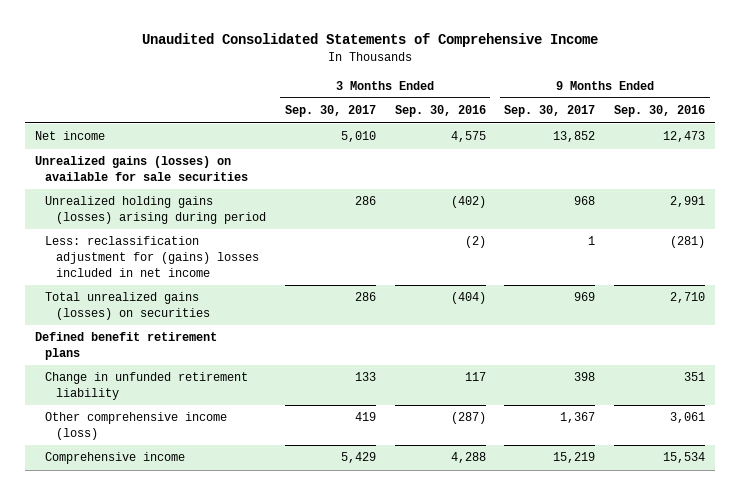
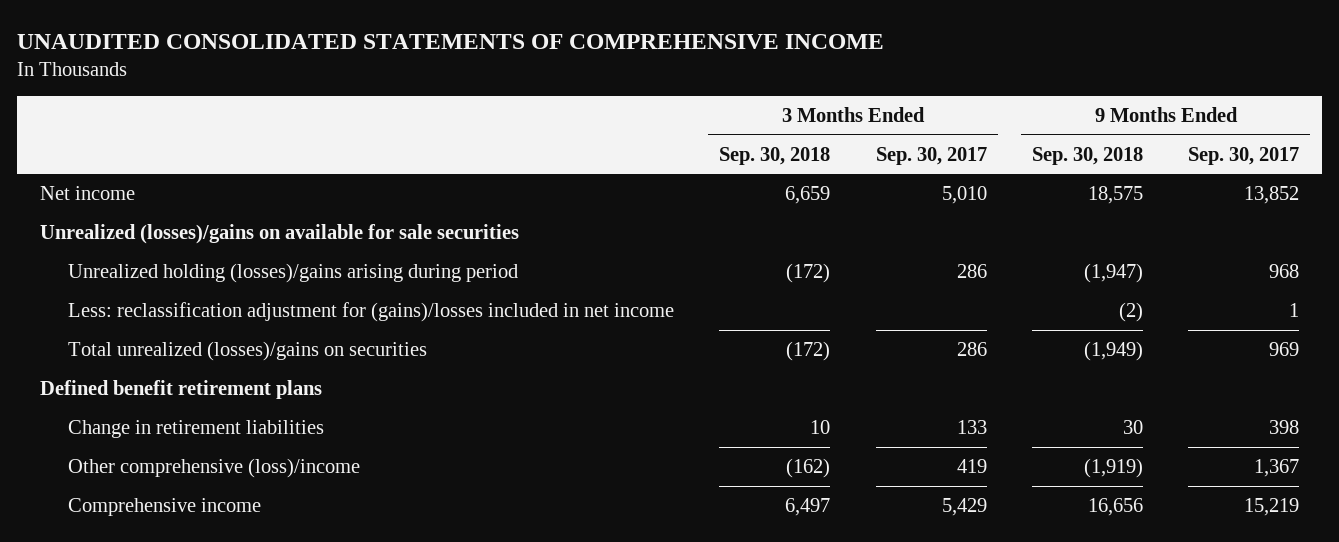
- Unaudited Consolidated Statements of Comprehensive Income
+ UNAUDITED CONSOLIDATED STATEMENTS OF COMPREHENSIVE INCOME
- | 3 Months Ended Sep. 30, 2017 | 3 Months Ended Sep. 30, 2016 | 9 Months Ended Sep. 30, 2017 | 9 Months Ended Sep. 30, 2016
+ | 3 Months Ended Sep. 30, 2018 | 3 Months Ended Sep. 30, 2017 | 9 Months Ended Sep. 30, 2018 | 9 Months Ended Sep. 30, 2017
- Unrealized gains (losses) on available for sale securities
- Unrealized holding gains (losses) arising during period | 286 | (402) | 968 | 2,991
- Less: reclassification adjustment for (gains) losses included in net income | | (2) | 1 | (281)
- Total unrealized gains (losses) on securities | 286 | (404) | 969 | 2,710
+ Unrealized (losses)/gains on available for sale securities
+ Unrealized holding (losses)/gains arising during period | (172) | 286 | (1,947) | 968
+ Less: reclassification adjustment for (gains)/losses included in net income | | | (2) | 1
+ Total unrealized (losses)/gains on securities | (172) | 286 | (1,949) | 969
- Change in unfunded retirement liability | 133 | 117 | 398 | 351
- Other comprehensive income (loss) | 419 | (287) | 1,367 | 3,061
+ Change in retirement liabilities | 10 | 133 | 30 | 398
+ Other comprehensive (loss)/income | (162) | 419 | (1,919) | 1,367

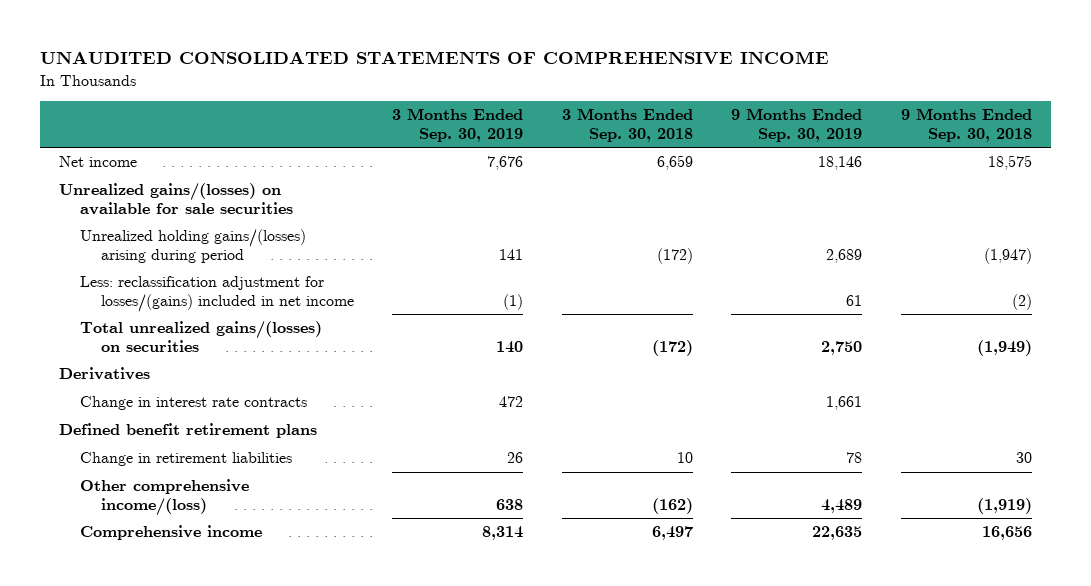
- | 3 Months Ended Sep. 30, 2018 | 3 Months Ended Sep. 30, 2017 | 9 Months Ended Sep. 30, 2018 | 9 Months Ended Sep. 30, 2017
+ | 3 Months Ended Sep. 30, 2019 | 3 Months Ended Sep. 30, 2018 | 9 Months Ended Sep. 30, 2019 | 9 Months Ended Sep. 30, 2018
- Unrealized (losses)/gains on available for sale securities
- Unrealized holding (losses)/gains arising during period | (172) | 286 | (1,947) | 968
- Less: reclassification adjustment for (gains)/losses included in net income | | | (2) | 1
- Total unrealized (losses)/gains on securities | (172) | 286 | (1,949) | 969
+ Unrealized gains/(losses) on available for sale securities
+ Unrealized holding gains/(losses) arising during period | 141 | (172) | 2,689 | (1,947)
+ Less: reclassification adjustment for losses/(gains) included in net income | (1) | | 61 | (2)
+ Total unrealized gains/(losses) on securities | 140 | (172) | 2,750 | (1,949)
+ Derivatives
+ Change in interest rate contracts | 472 | | 1,661 |
- Other comprehensive (loss)/income | (162) | 419 | (1,919) | 1,367
+ Other comprehensive income/(loss) | 638 | (162) | 4,489 | (1,919)

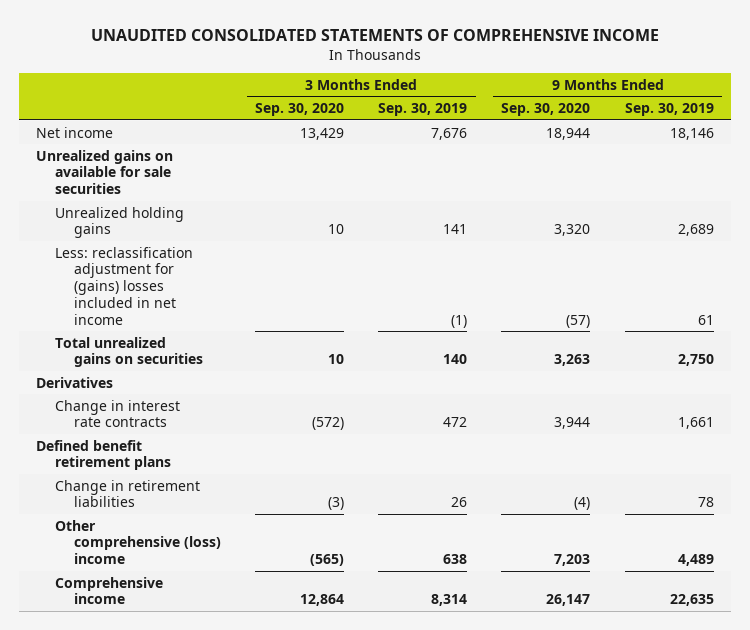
- | 3 Months Ended Sep. 30, 2019 | 3 Months Ended Sep. 30, 2018 | 9 Months Ended Sep. 30, 2019 | 9 Months Ended Sep. 30, 2018
+ | 3 Months Ended Sep. 30, 2020 | 3 Months Ended Sep. 30, 2019 | 9 Months Ended Sep. 30, 2020 | 9 Months Ended Sep. 30, 2019
- Unrealized gains/(losses) on available for sale securities
- Unrealized holding gains/(losses) arising during period | 141 | (172) | 2,689 | (1,947)
- Less: reclassification adjustment for losses/(gains) included in net income | (1) | | 61 | (2)
- Total unrealized gains/(losses) on securities | 140 | (172) | 2,750 | (1,949)
+ Unrealized gains on available for sale securities
+ Unrealized holding gains | 10 | 141 | 3,320 | 2,689
+ Less: reclassification adjustment for (gains) losses included in net income | | (1) | (57) | 61
+ Total unrealized gains on securities | 10 | 140 | 3,263 | 2,750
- Other comprehensive income/(loss) | 638 | (162) | 4,489 | (1,919)
+ Other comprehensive (loss) income | (565) | 638 | 7,203 | 4,489

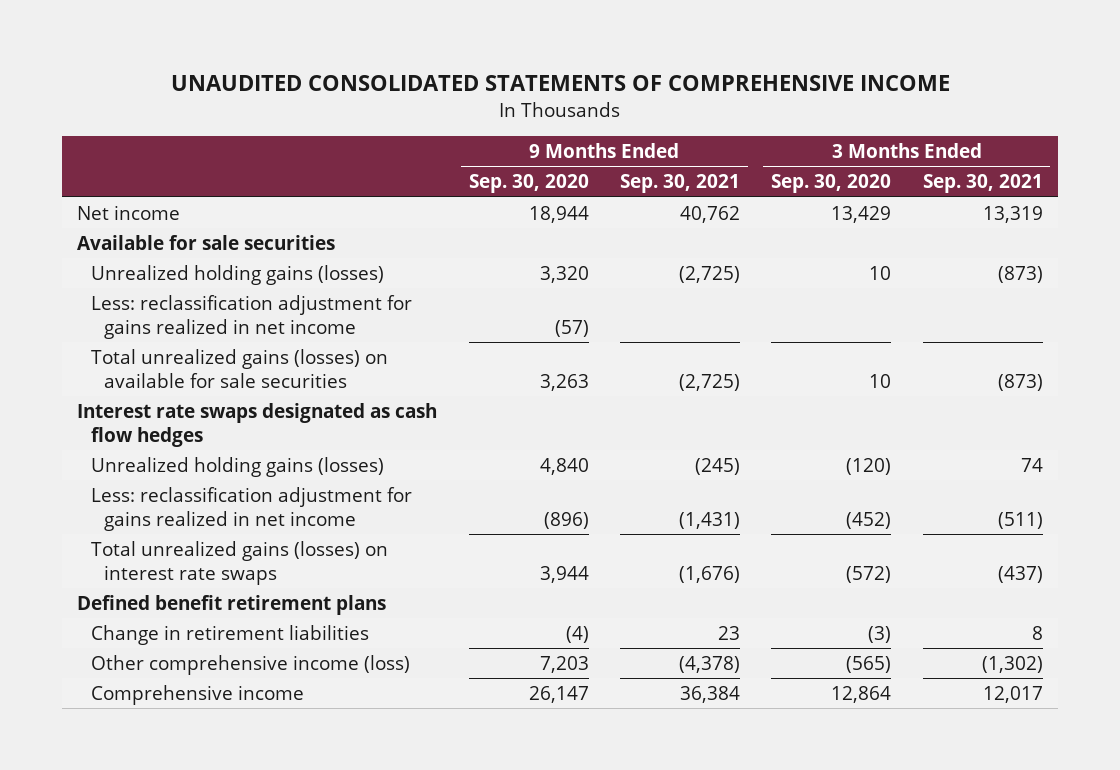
- | 3 Months Ended Sep. 30, 2020 | 3 Months Ended Sep. 30, 2019 | 9 Months Ended Sep. 30, 2020 | 9 Months Ended Sep. 30, 2019
+ | 9 Months Ended Sep. 30, 2020 | 9 Months Ended Sep. 30, 2021 | 3 Months Ended Sep. 30, 2020 | 3 Months Ended Sep. 30, 2021
- Unrealized gains on available for sale securities
- Unrealized holding gains | 10 | 141 | 3,320 | 2,689
- Less: reclassification adjustment for (gains) losses included in net income | | (1) | (57) | 61
- Total unrealized gains on securities | 10 | 140 | 3,263 | 2,750
- Derivatives
- Change in interest rate contracts | (572) | 472 | 3,944 | 1,661
+ Available for sale securities
+ Unrealized holding gains (losses) | 3,320 | (2,725) | 10 | (873)
+ Less: reclassification adjustment for gains realized in net income | (57) | | |
+ Total unrealized gains (losses) on available for sale securities | 3,263 | (2,725) | 10 | (873)
+ Interest rate swaps designated as cash flow hedges
+ Unrealized holding gains (losses) | 4,840 | (245) | (120) | 74
+ Less: reclassification adjustment for gains realized in net income | (896) | (1,431) | (452) | (511)
+ Total unrealized gains (losses) on interest rate swaps | 3,944 | (1,676) | (572) | (437)
- Other comprehensive (loss) income | (565) | 638 | 7,203 | 4,489
+ Other comprehensive income (loss) | 7,203 | (4,378) | (565) | (1,302)

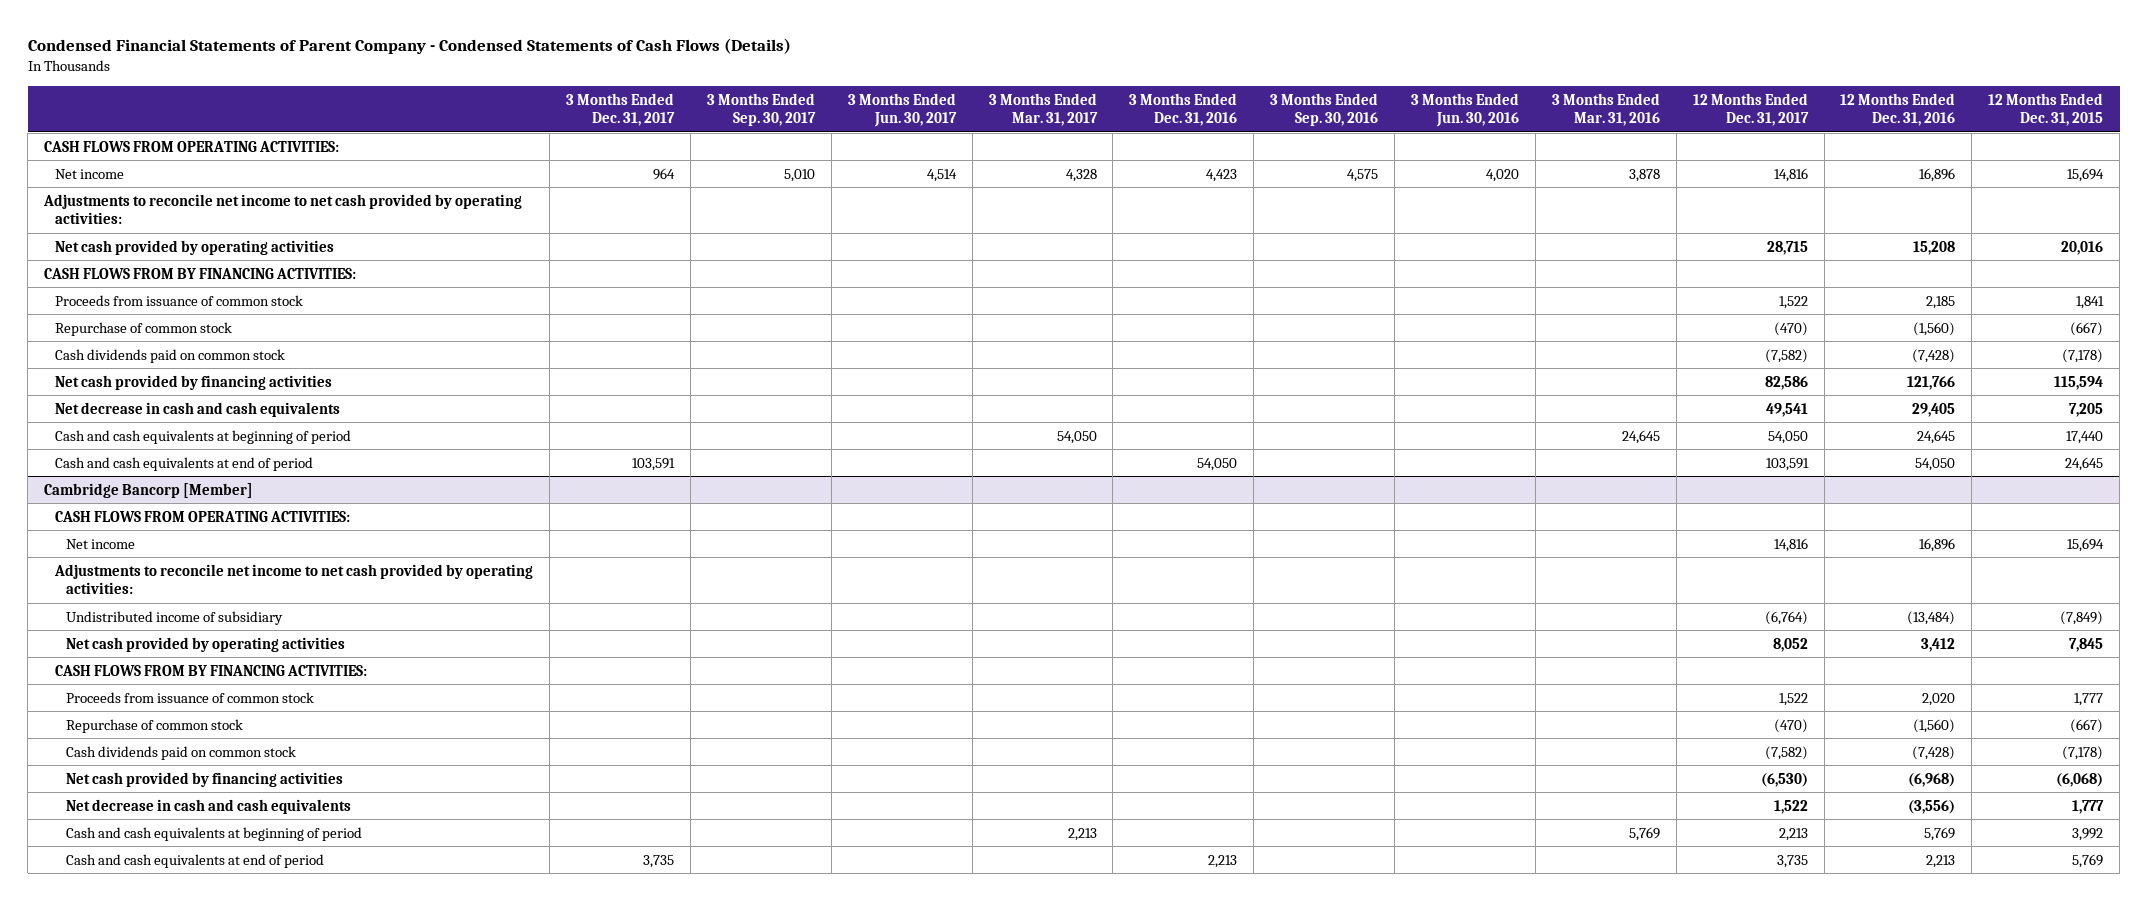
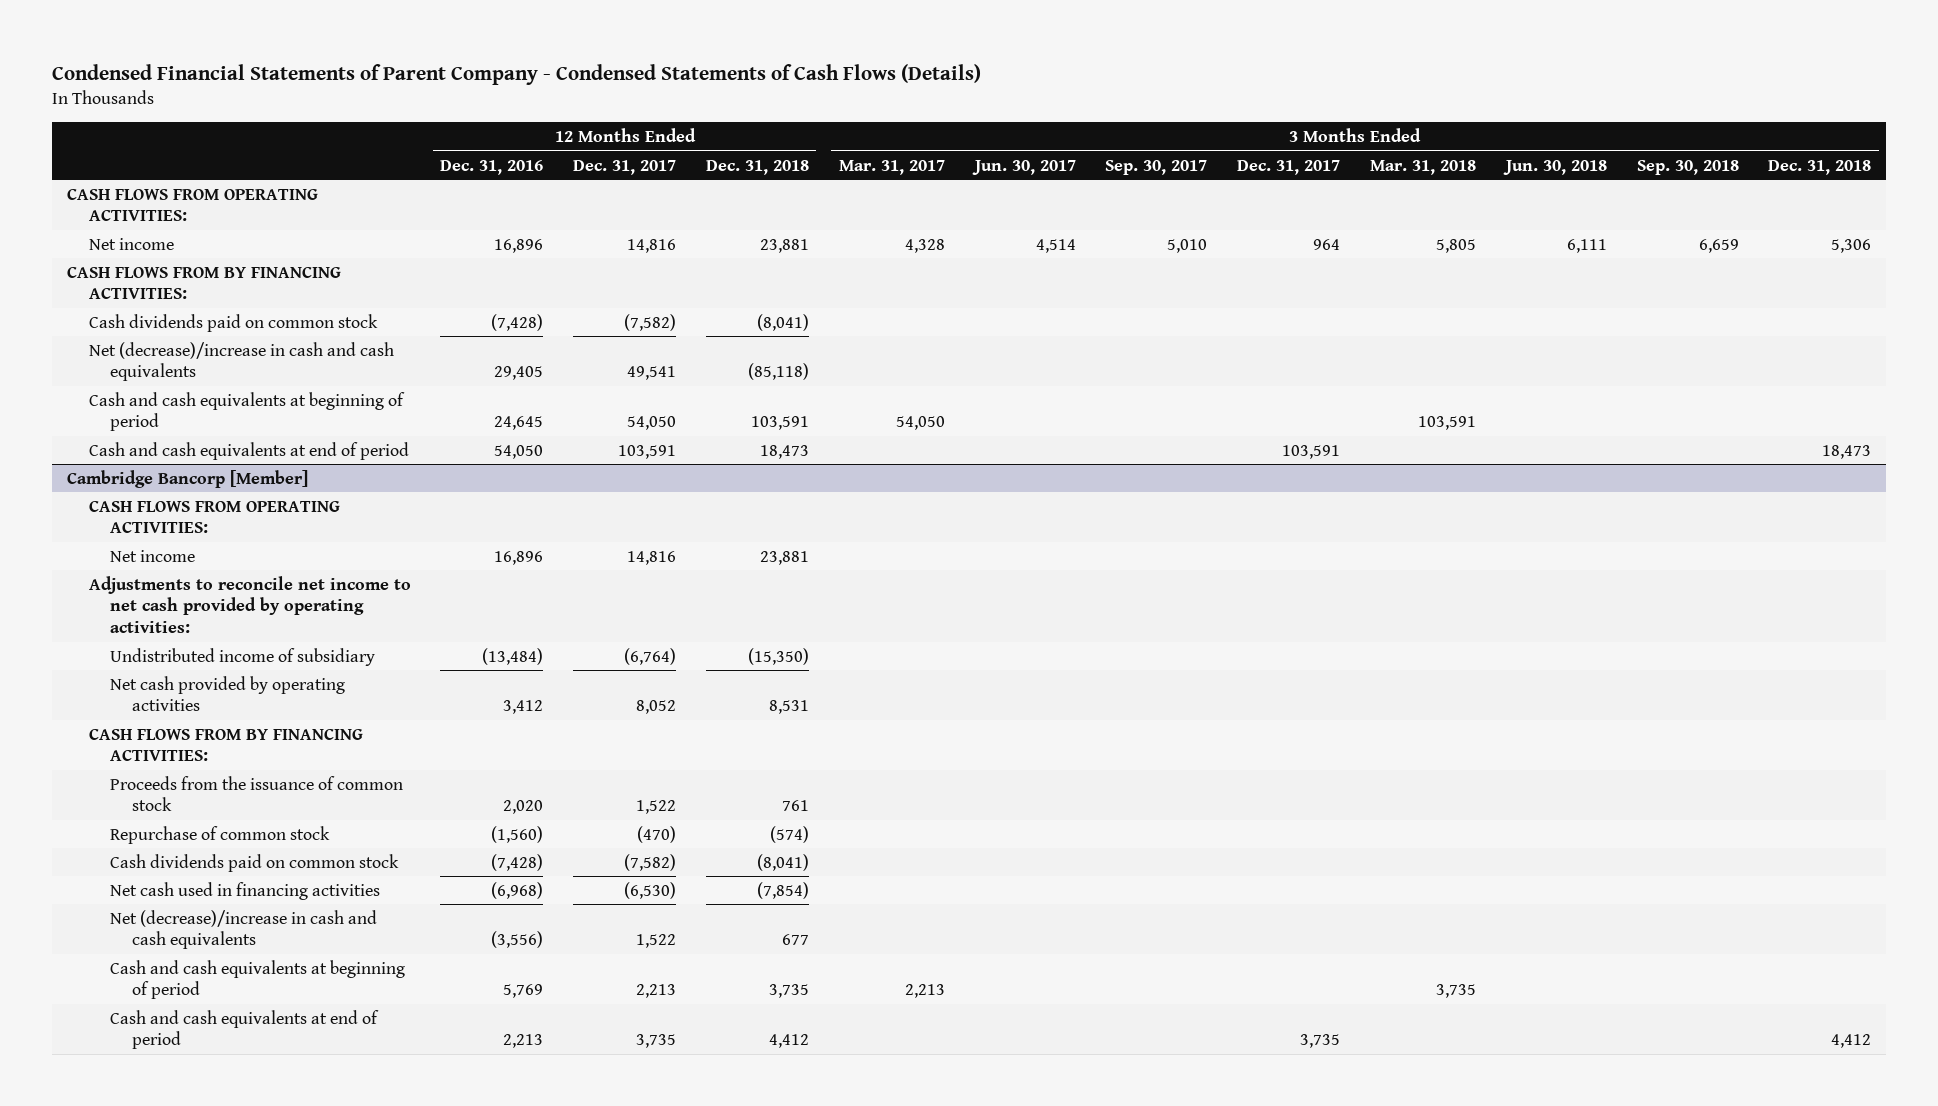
- | 3 Months Ended Dec. 31, 2017 | 3 Months Ended Sep. 30, 2017 | 3 Months Ended Jun. 30, 2017 | 3 Months Ended Mar. 31, 2017 | 3 Months Ended Dec. 31, 2016 | 3 Months Ended Sep. 30, 2016 | 3 Months Ended Jun. 30, 2016 | 3 Months Ended Mar. 31, 2016 | 12 Months Ended Dec. 31, 2017 | 12 Months Ended Dec. 31, 2016 | 12 Months Ended Dec. 31, 2015
+ | 12 Months Ended Dec. 31, 2016 | 12 Months Ended Dec. 31, 2017 | 12 Months Ended Dec. 31, 2018 | 3 Months Ended Mar. 31, 2017 | 3 Months Ended Jun. 30, 2017 | 3 Months Ended Sep. 30, 2017 | 3 Months Ended Dec. 31, 2017 | 3 Months Ended Mar. 31, 2018 | 3 Months Ended Jun. 30, 2018 | 3 Months Ended Sep. 30, 2018 | 3 Months Ended Dec. 31, 2018
- Adjustments to reconcile net income to net cash provided by operating activities:
- Net cash provided by operating activities | | | | | | | | | 28,715 | 15,208 | 20,016
- Proceeds from issuance of common stock | | | | | | | | | 1,522 | 2,185 | 1,841
- Repurchase of common stock | | | | | | | | | (470) | (1,560) | (667)
- Net cash provided by financing activities | | | | | | | | | 82,586 | 121,766 | 115,594
- Net decrease in cash and cash equivalents | | | | | | | | | 49,541 | 29,405 | 7,205
+ Net (decrease)/increase in cash and cash equivalents | 29,405 | 49,541 | (85,118) | | | | | | | |
@ Cambridge Bancorp [Member]
- Proceeds from issuance of common stock | | | | | | | | | 1,522 | 2,020 | 1,777
+ Proceeds from the issuance of common stock | 2,020 | 1,522 | 761 | | | | | | | |
- Net cash provided by financing activities | | | | | | | | | (6,530) | (6,968) | (6,068)
- Net decrease in cash and cash equivalents | | | | | | | | | 1,522 | (3,556) | 1,777
+ Net cash used in financing activities | (6,968) | (6,530) | (7,854) | | | | | | | |
+ Net (decrease)/increase in cash and cash equivalents | (3,556) | 1,522 | 677 | | | | | | | |

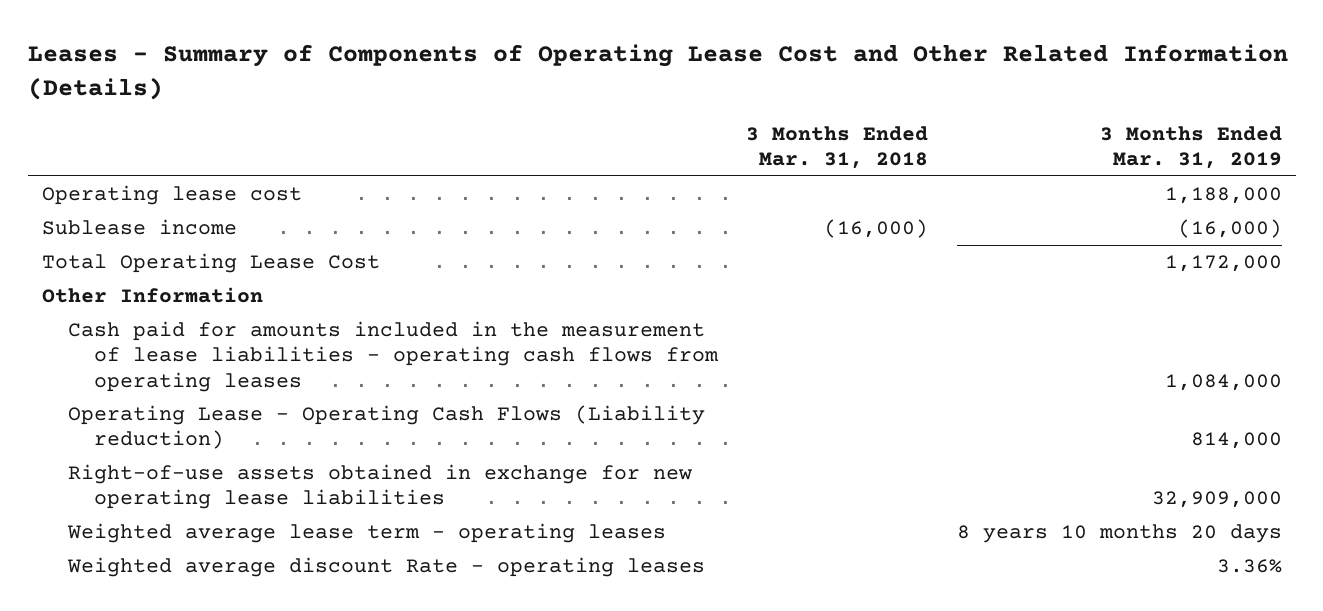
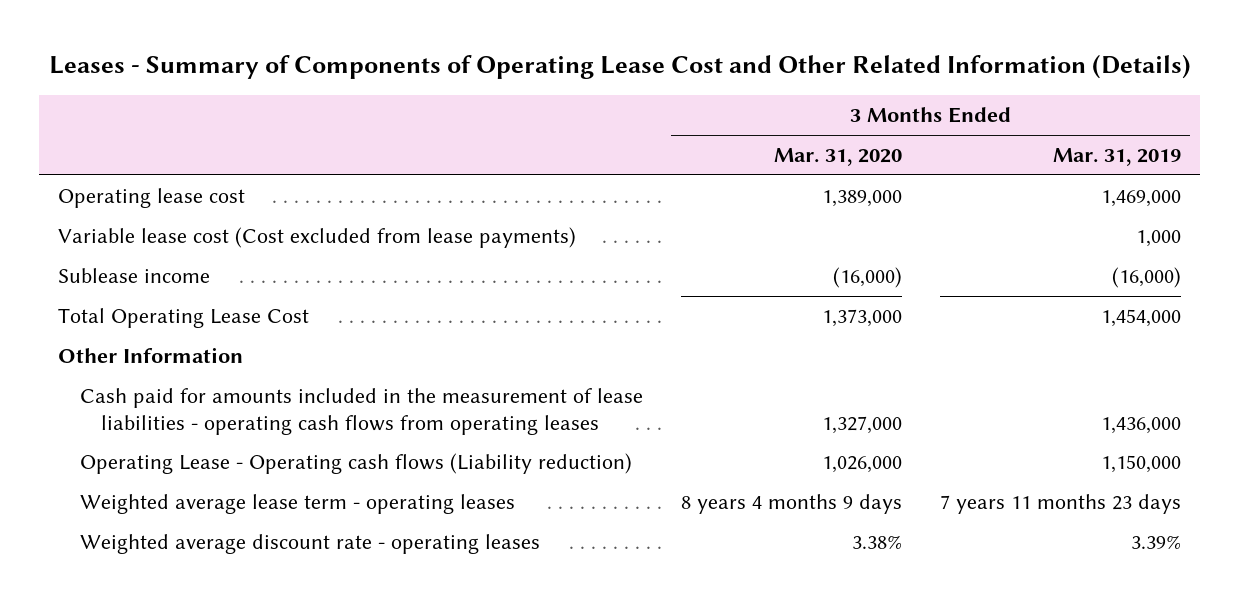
- | 3 Months Ended Mar. 31, 2018 | 3 Months Ended Mar. 31, 2019
+ | 3 Months Ended Mar. 31, 2020 | 3 Months Ended Mar. 31, 2019
- Operating lease cost | | 1,188,000
+ Operating lease cost | 1,389,000 | 1,469,000
+ Variable lease cost (Cost excluded from lease payments) | | 1,000
- Total Operating Lease Cost | | 1,172,000
+ Total Operating Lease Cost | 1,373,000 | 1,454,000
- Cash paid for amounts included in the measurement of lease liabilities - operating cash flows from operating leases | | 1,084,000
- Operating Lease - Operating Cash Flows (Liability reduction) | | 814,000
- Right-of-use assets obtained in exchange for new operating lease liabilities | | 32,909,000
- Weighted average lease term - operating leases | | 8 years 10 months 20 days
- Weighted average discount Rate - operating leases | | 3.36%
+ Cash paid for amounts included in the measurement of lease liabilities - operating cash flows from operating leases | 1,327,000 | 1,436,000
+ Operating Lease - Operating cash flows (Liability reduction) | 1,026,000 | 1,150,000
+ Weighted average lease term - operating leases | 8 years 4 months 9 days | 7 years 11 months 23 days
+ Weighted average discount rate - operating leases | 3.38% | 3.39%

